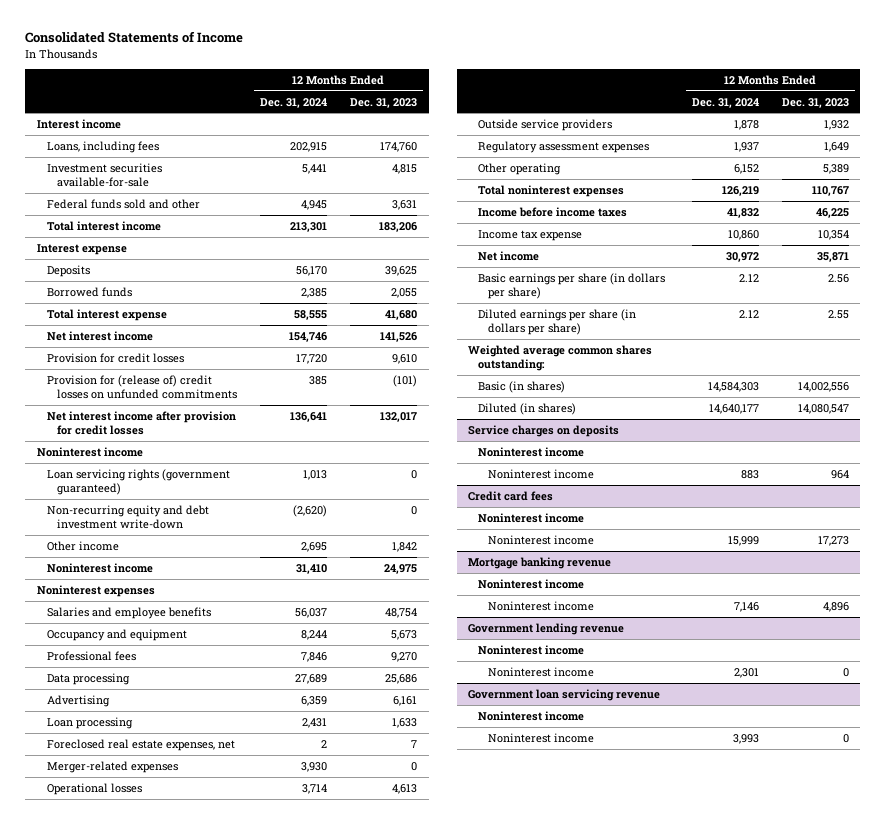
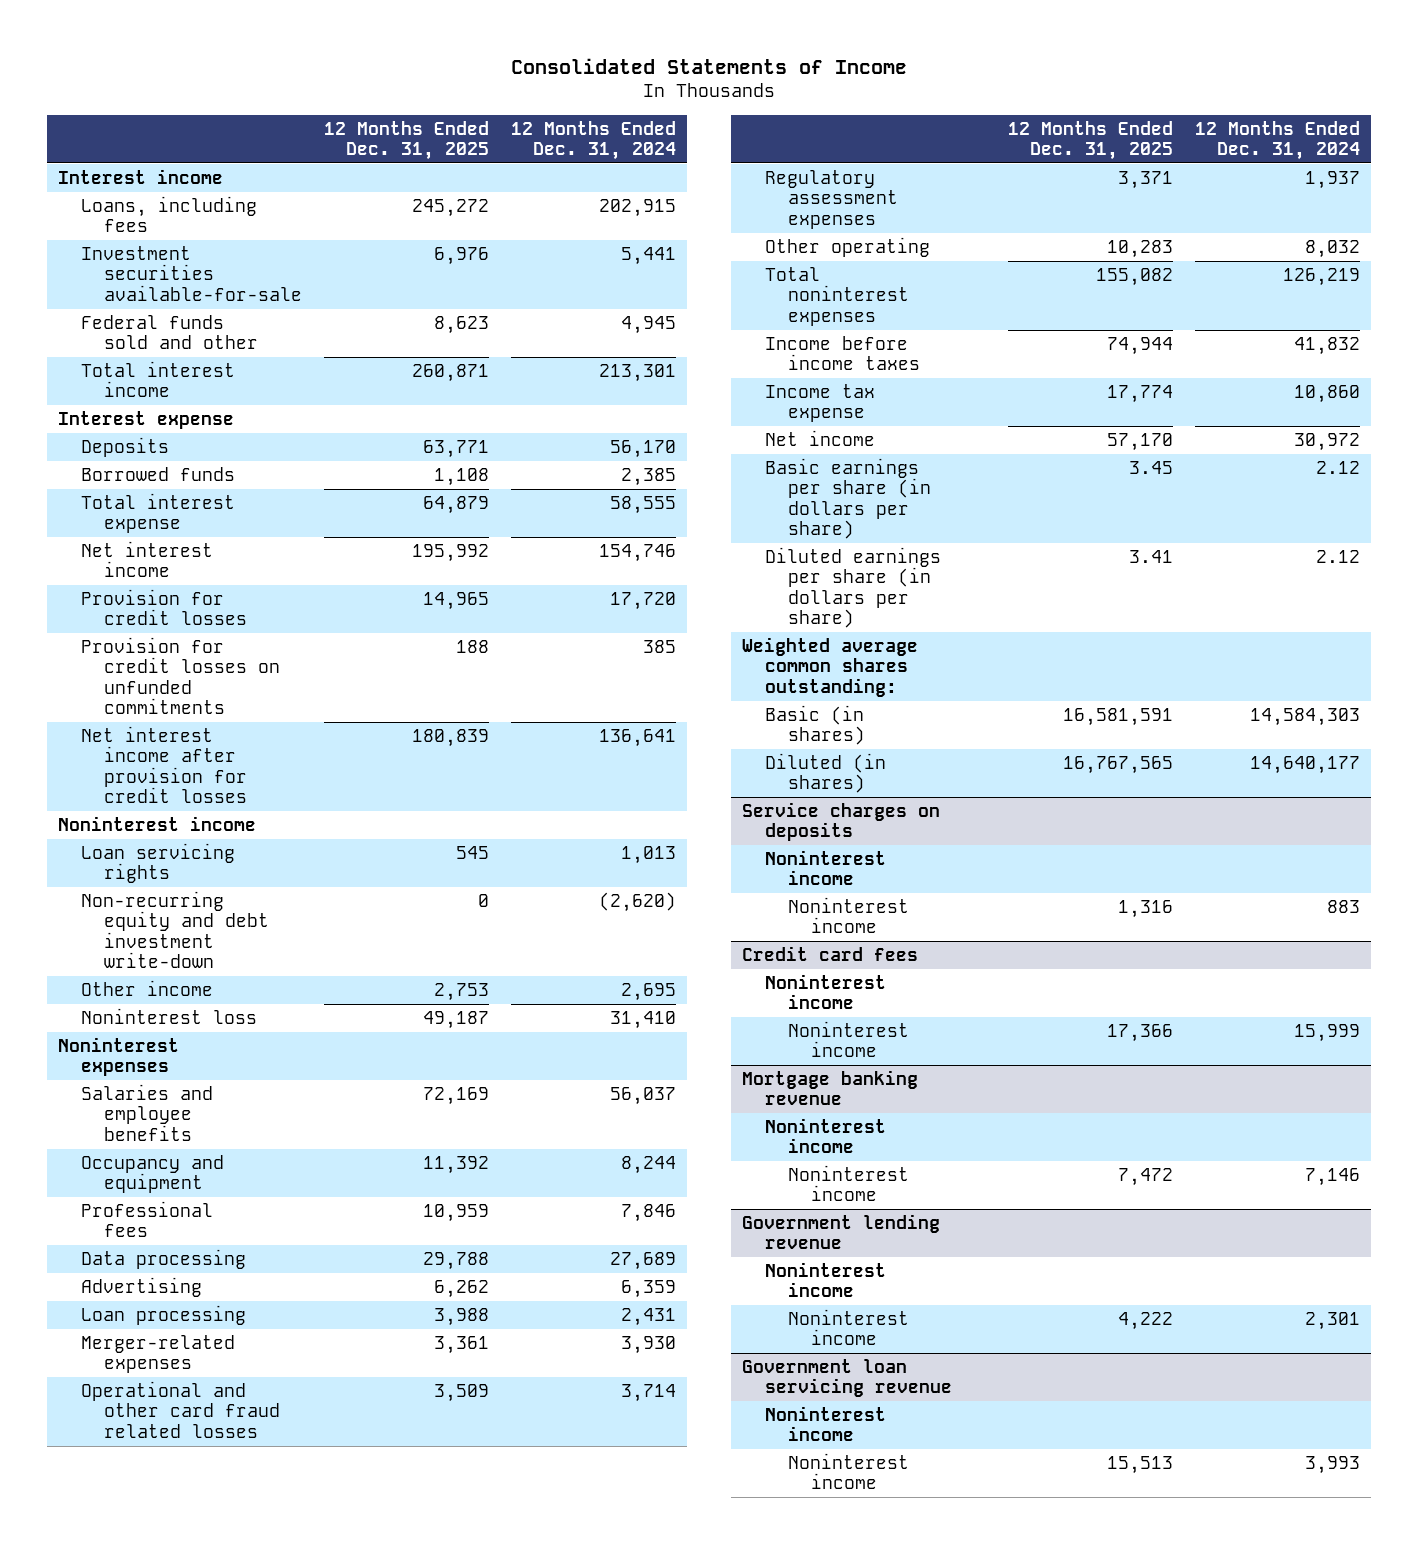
- | 12 Months Ended Dec. 31, 2024 | 12 Months Ended Dec. 31, 2023
+ | 12 Months Ended Dec. 31, 2025 | 12 Months Ended Dec. 31, 2024
- Provision for (release of) credit losses on unfunded commitments | 385 | (101)
+ Provision for credit losses on unfunded commitments | 188 | 385
- Loan servicing rights (government guaranteed) | 1,013 | 0
+ Loan servicing rights | 545 | 1,013
- Noninterest income | 31,410 | 24,975
+ Noninterest loss | 49,187 | 31,410
- Foreclosed real estate expenses, net | 2 | 7
- Operational losses | 3,714 | 4,613
- Outside service providers | 1,878 | 1,932
+ Operational and other card fraud related losses | 3,509 | 3,714
- Other operating | 6,152 | 5,389
+ Other operating | 10,283 | 8,032

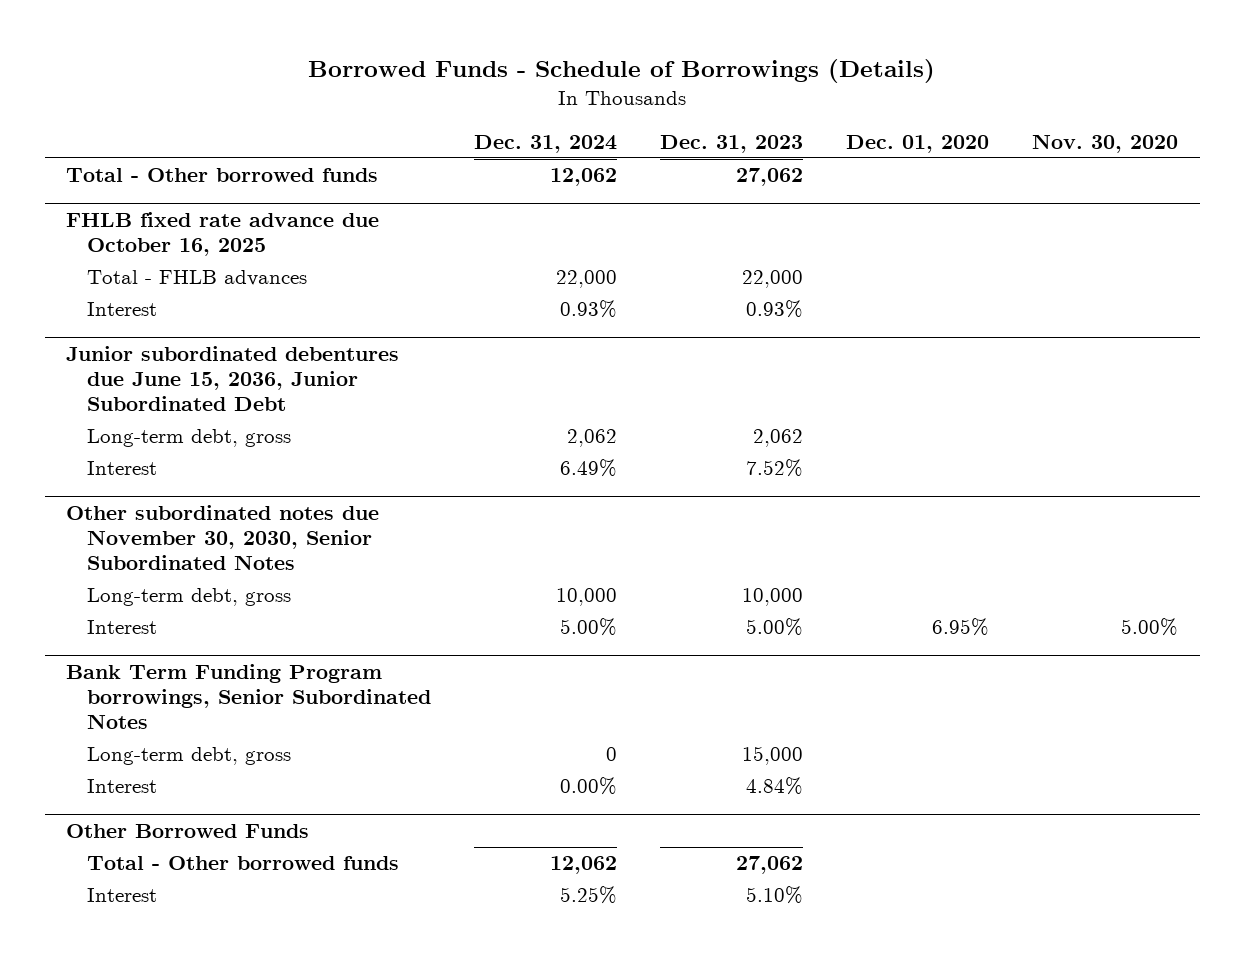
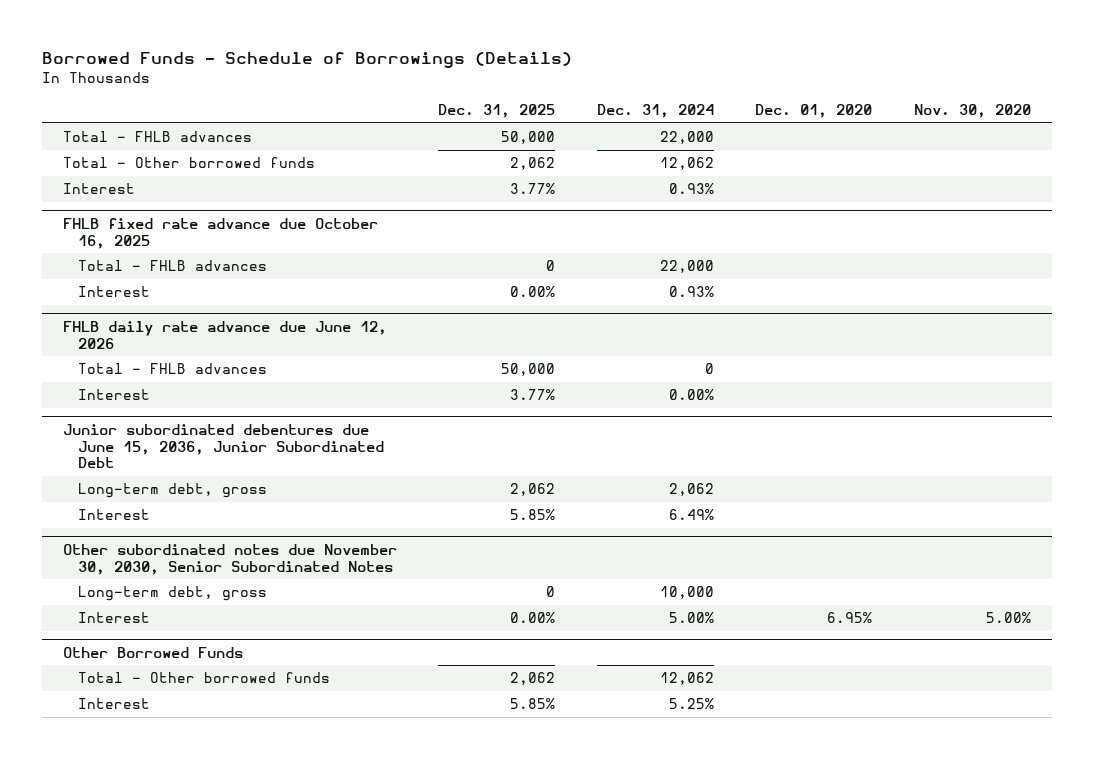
- | Dec. 31, 2024 | Dec. 31, 2023 | Dec. 01, 2020 | Nov. 30, 2020
+ | Dec. 31, 2025 | Dec. 31, 2024 | Dec. 01, 2020 | Nov. 30, 2020
+ Total - FHLB advances | 50,000 | 22,000 | |
+ Interest | 3.77% | 0.93% | |
+ FHLB daily rate advance due June 12, 2026
+ Total - FHLB advances | 50,000 | 0 | |
+ Interest | 3.77% | 0.00% | |
- Bank Term Funding Program borrowings, Senior Subordinated Notes
- Long-term debt, gross | 0 | 15,000 | |
- Interest | 0.00% | 4.84% | |

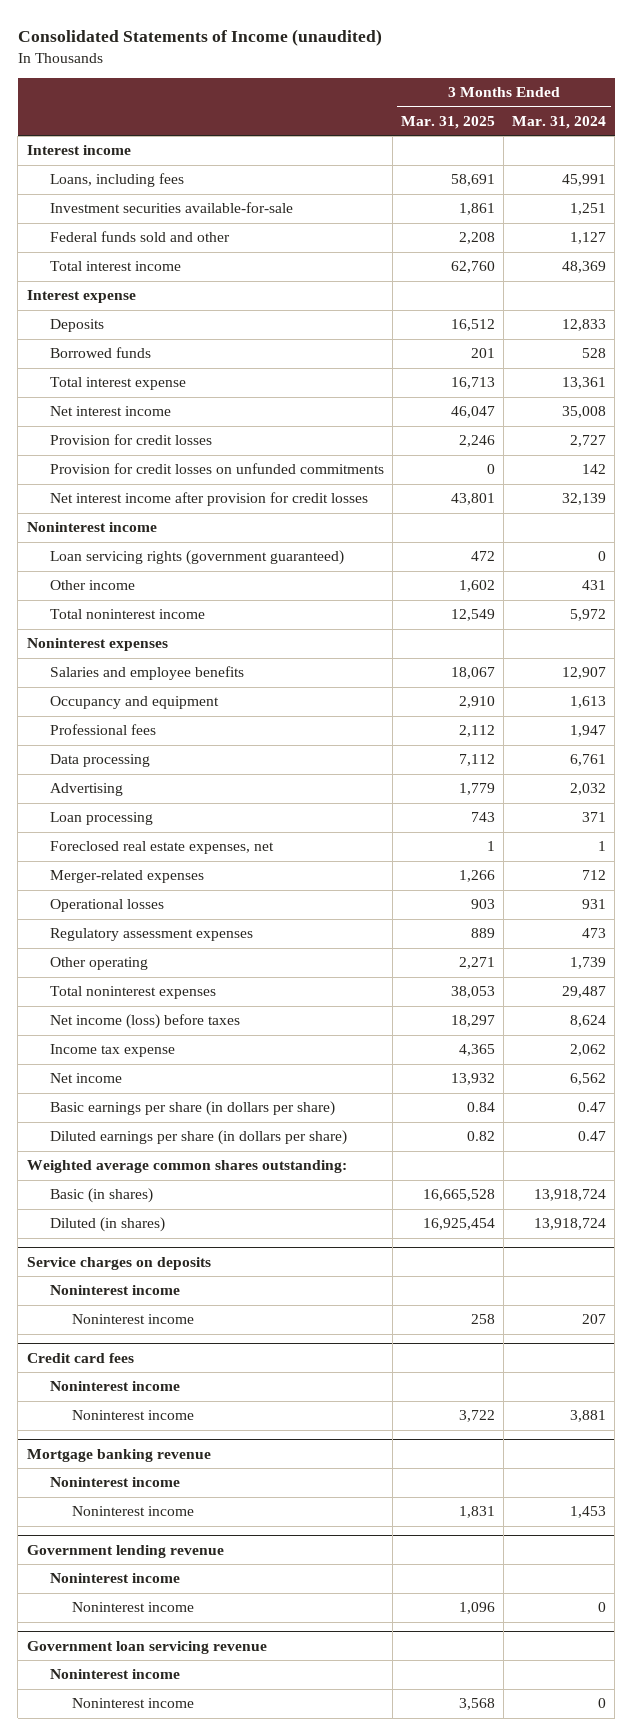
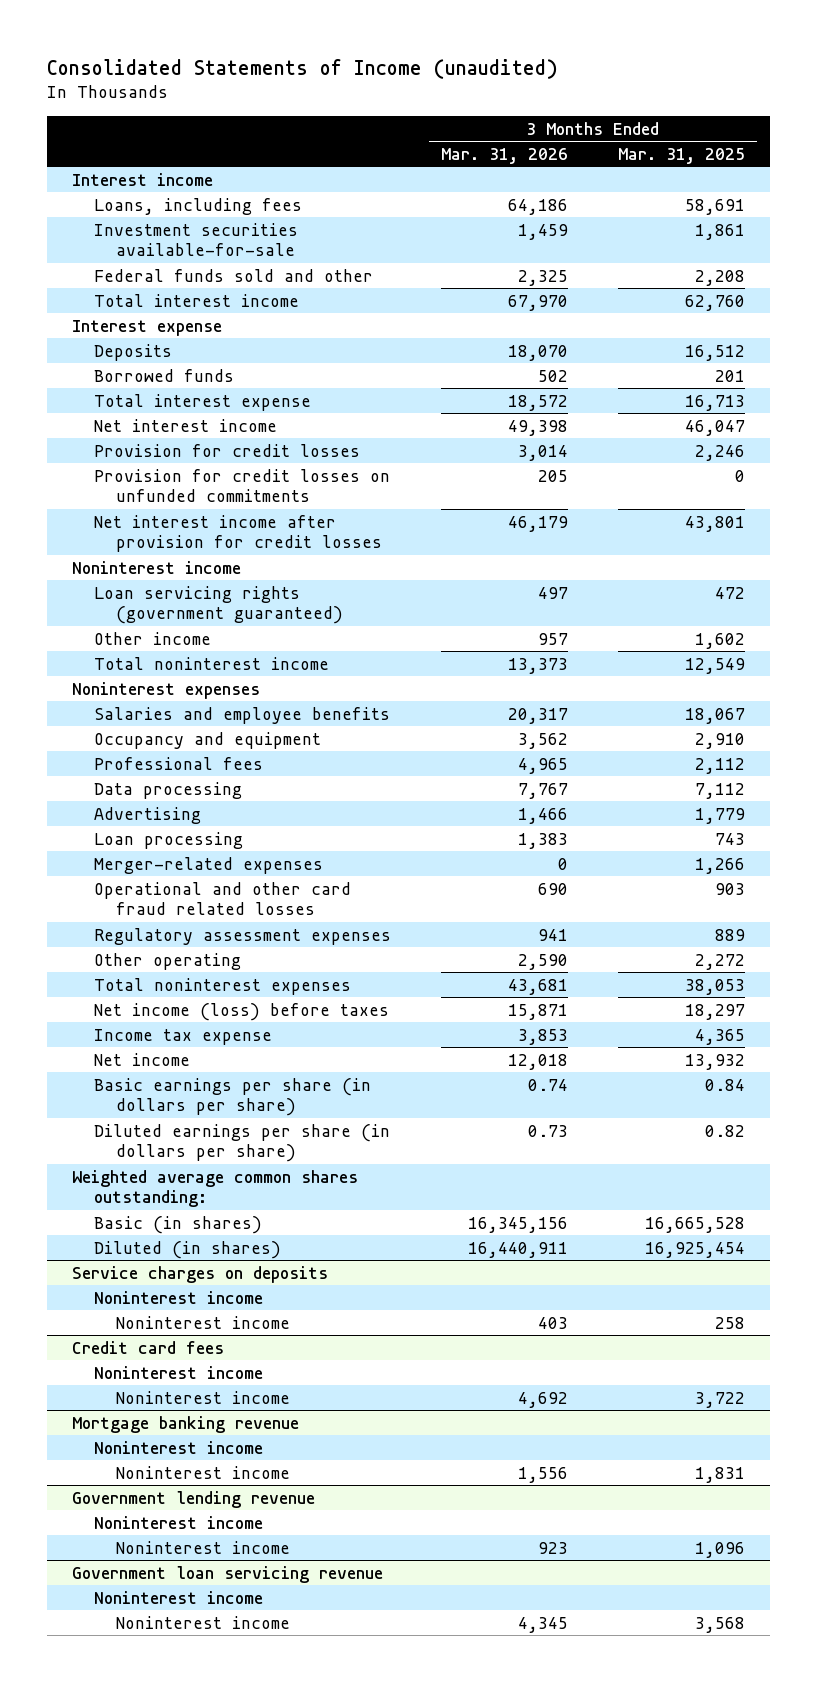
- | 3 Months Ended Mar. 31, 2025 | 3 Months Ended Mar. 31, 2024
+ | 3 Months Ended Mar. 31, 2026 | 3 Months Ended Mar. 31, 2025
- Foreclosed real estate expenses, net | 1 | 1
- Operational losses | 903 | 931
+ Operational and other card fraud related losses | 690 | 903
- Other operating | 2,271 | 1,739
+ Other operating | 2,590 | 2,272

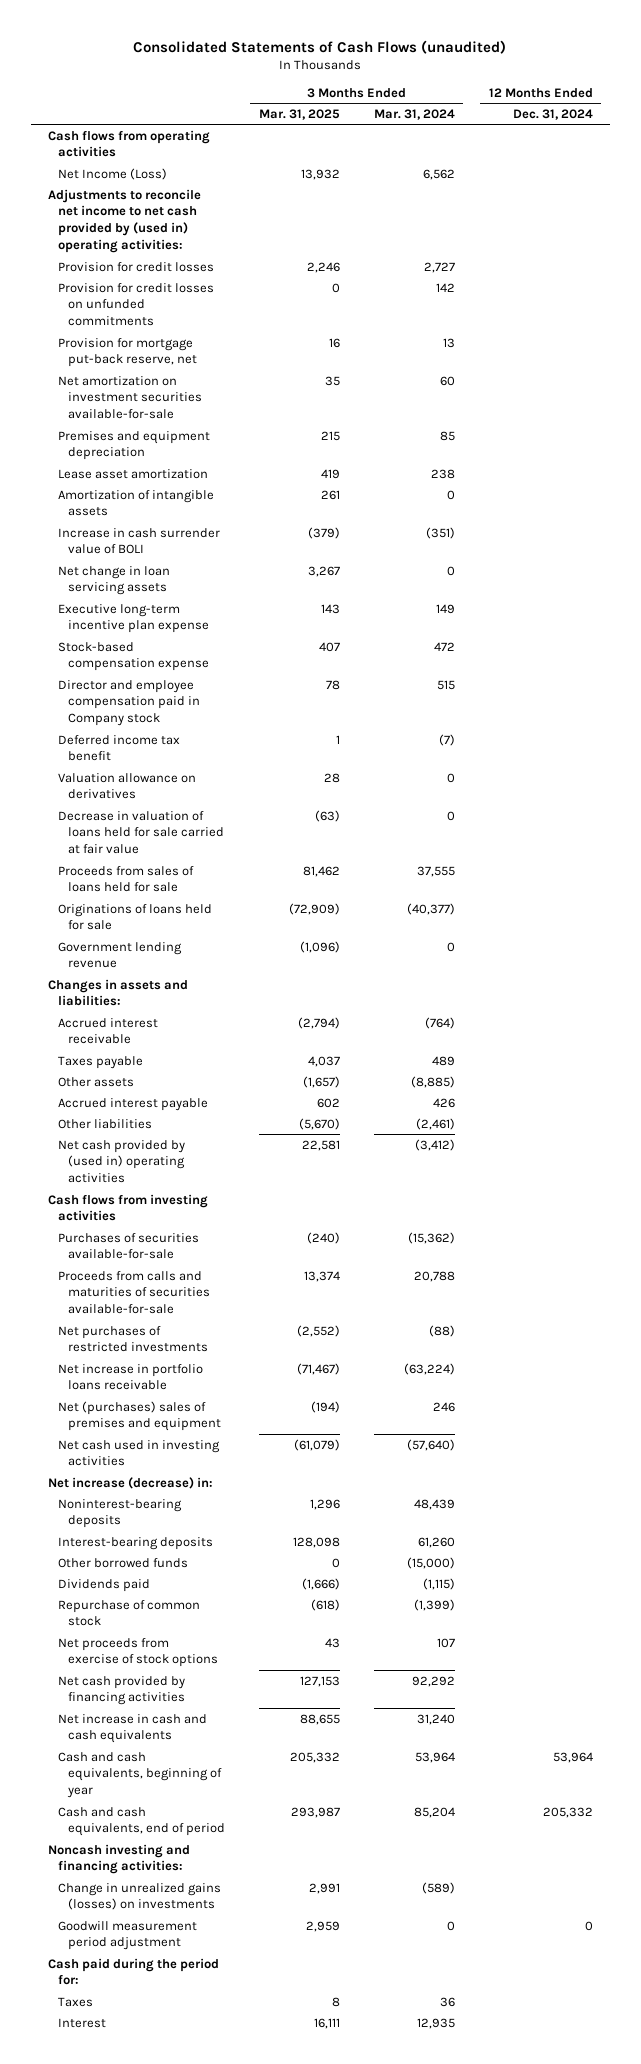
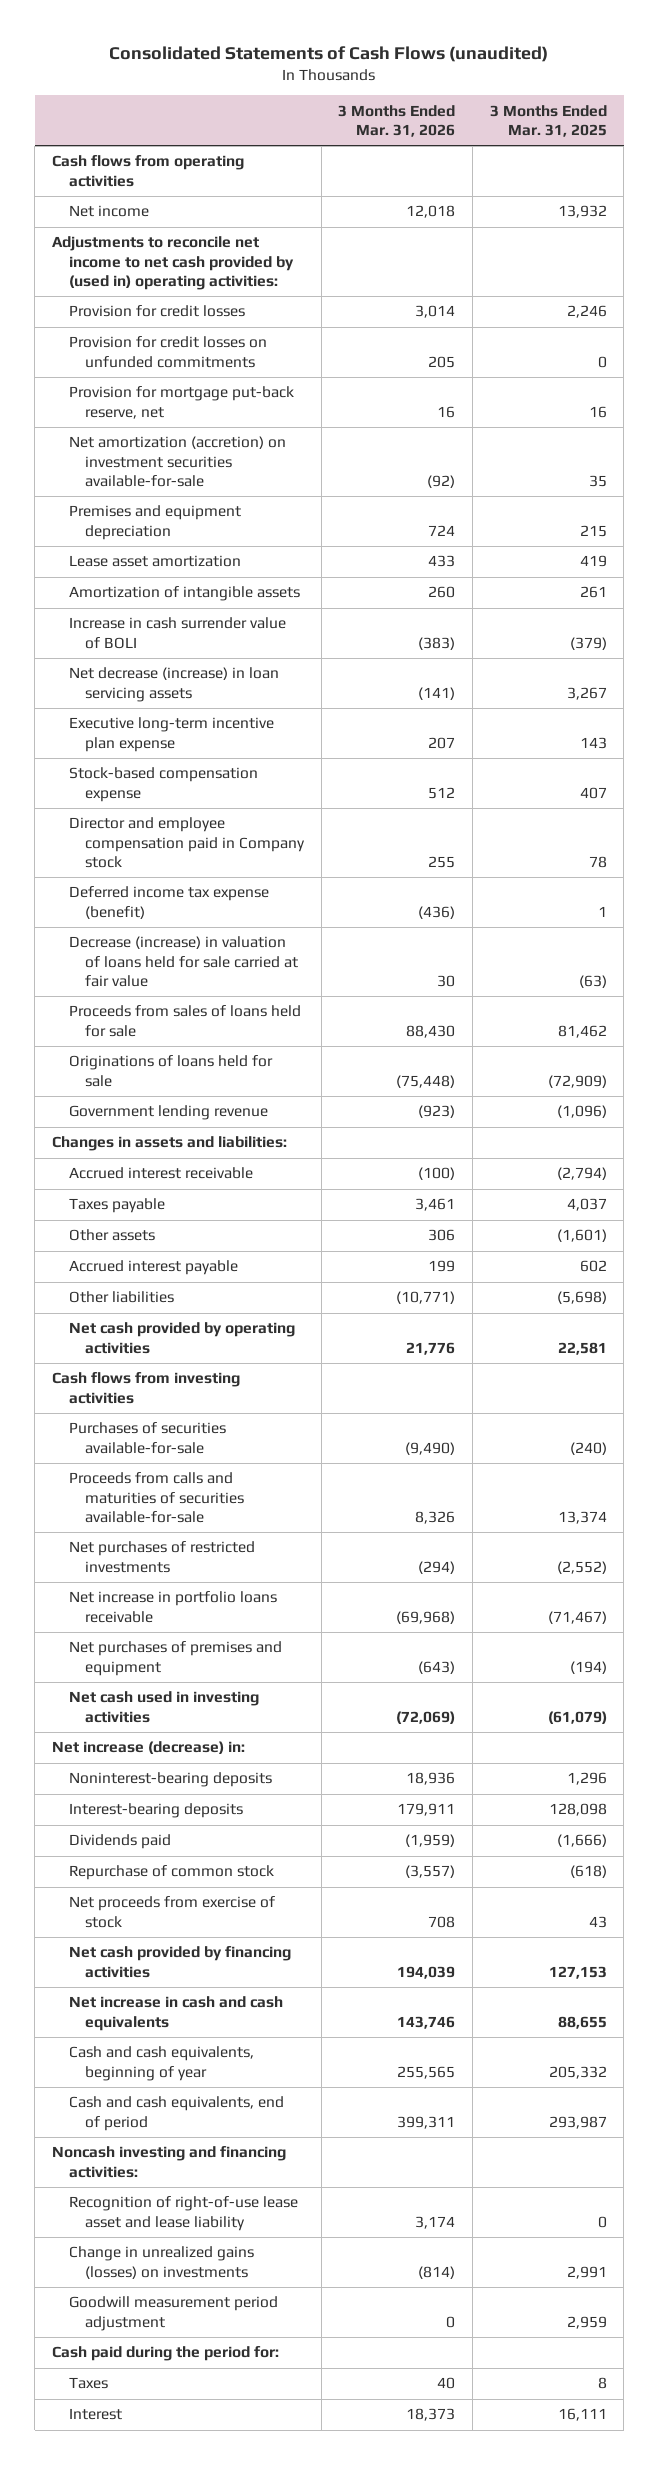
- | 3 Months Ended Mar. 31, 2025 | 3 Months Ended Mar. 31, 2024 | 12 Months Ended Dec. 31, 2024
+ | 3 Months Ended Mar. 31, 2026 | 3 Months Ended Mar. 31, 2025
- Net Income (Loss) | 13,932 | 6,562 |
+ Net income | 12,018 | 13,932
- Net amortization on investment securities available-for-sale | 35 | 60 |
+ Net amortization (accretion) on investment securities available-for-sale | (92) | 35
- Net change in loan servicing assets | 3,267 | 0 |
+ Net decrease (increase) in loan servicing assets | (141) | 3,267
- Deferred income tax benefit | 1 | (7) |
- Valuation allowance on derivatives | 28 | 0 |
- Decrease in valuation of loans held for sale carried at fair value | (63) | 0 |
+ Deferred income tax expense (benefit) | (436) | 1
+ Decrease (increase) in valuation of loans held for sale carried at fair value | 30 | (63)
- Other assets | (1,657) | (8,885) |
+ Other assets | 306 | (1,601)
- Other liabilities | (5,670) | (2,461) |
- Net cash provided by (used in) operating activities | 22,581 | (3,412) |
+ Other liabilities | (10,771) | (5,698)
+ Net cash provided by operating activities | 21,776 | 22,581
- Net (purchases) sales of premises and equipment | (194) | 246 |
+ Net purchases of premises and equipment | (643) | (194)
- Other borrowed funds | 0 | (15,000) |
- Net proceeds from exercise of stock options | 43 | 107 |
+ Net proceeds from exercise of stock | 708 | 43
+ Recognition of right-of-use lease asset and lease liability | 3,174 | 0

